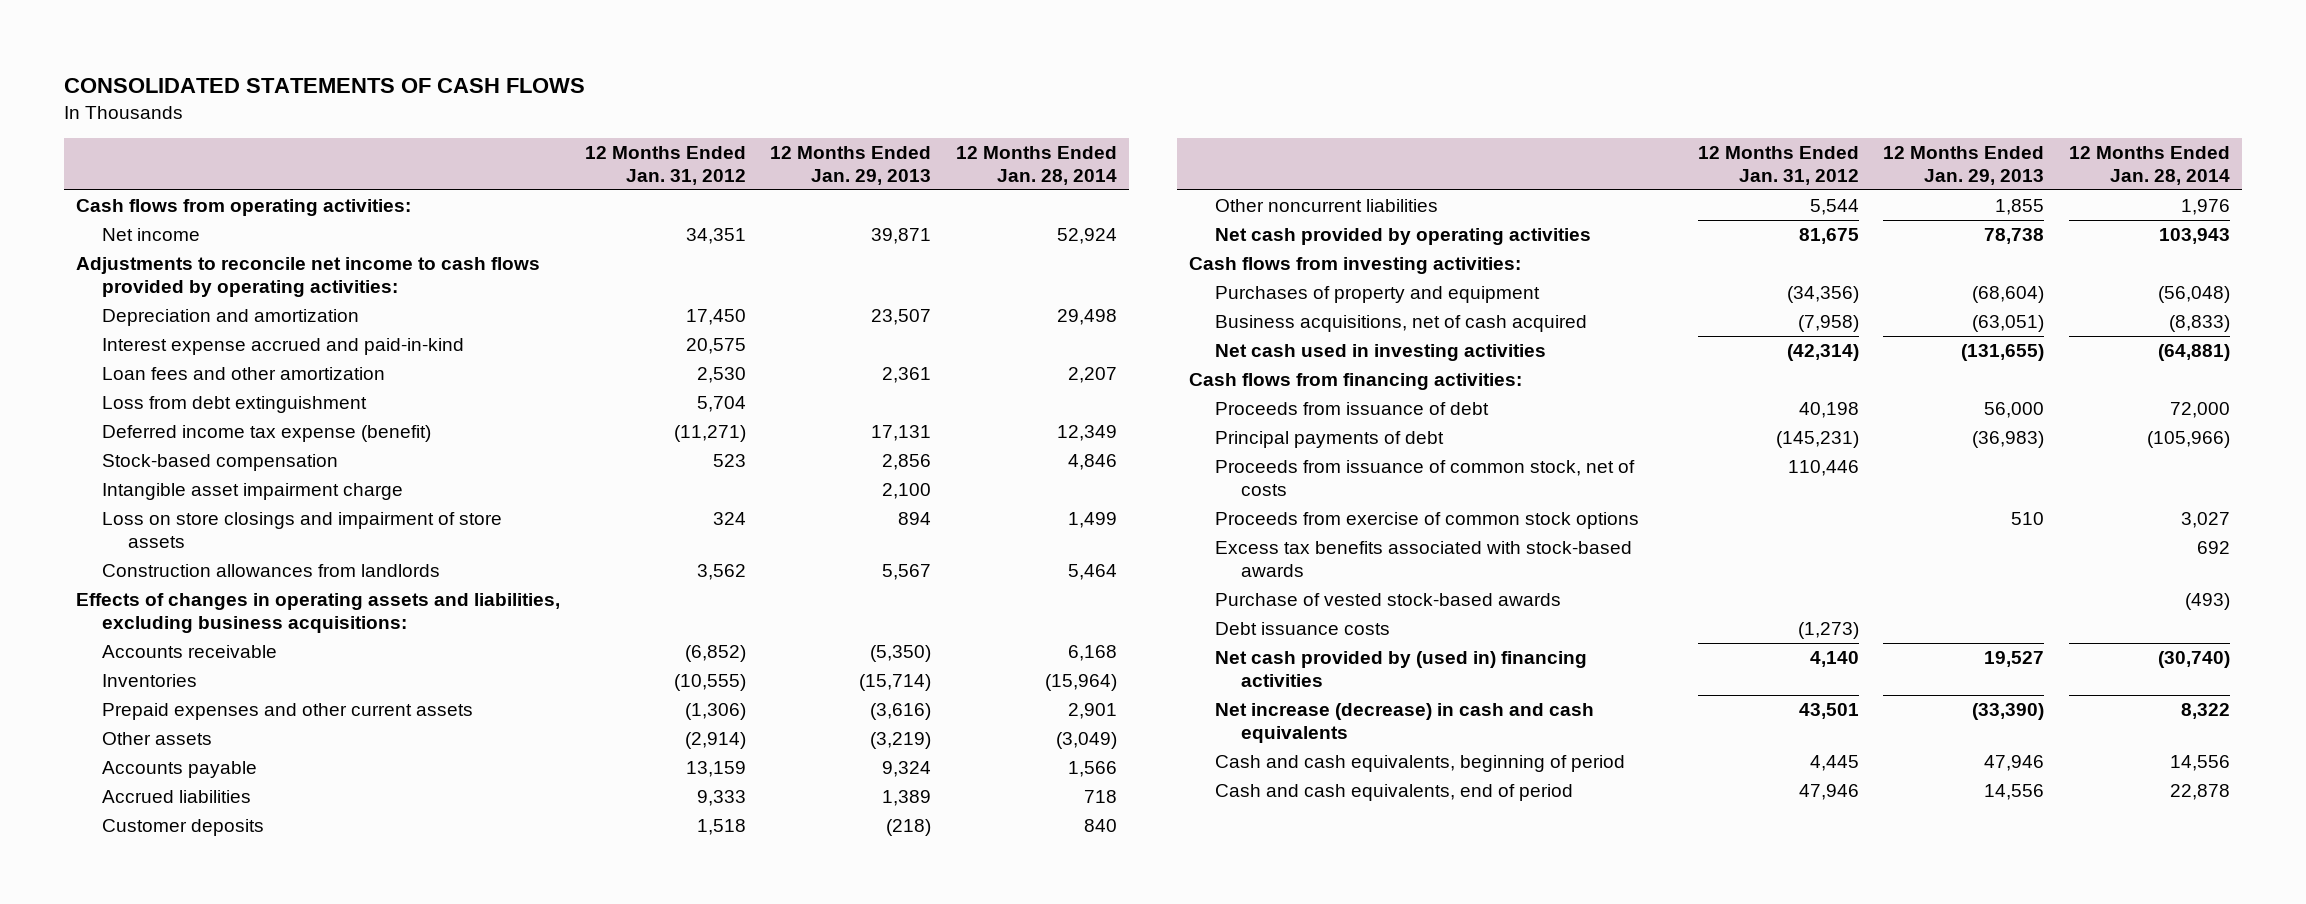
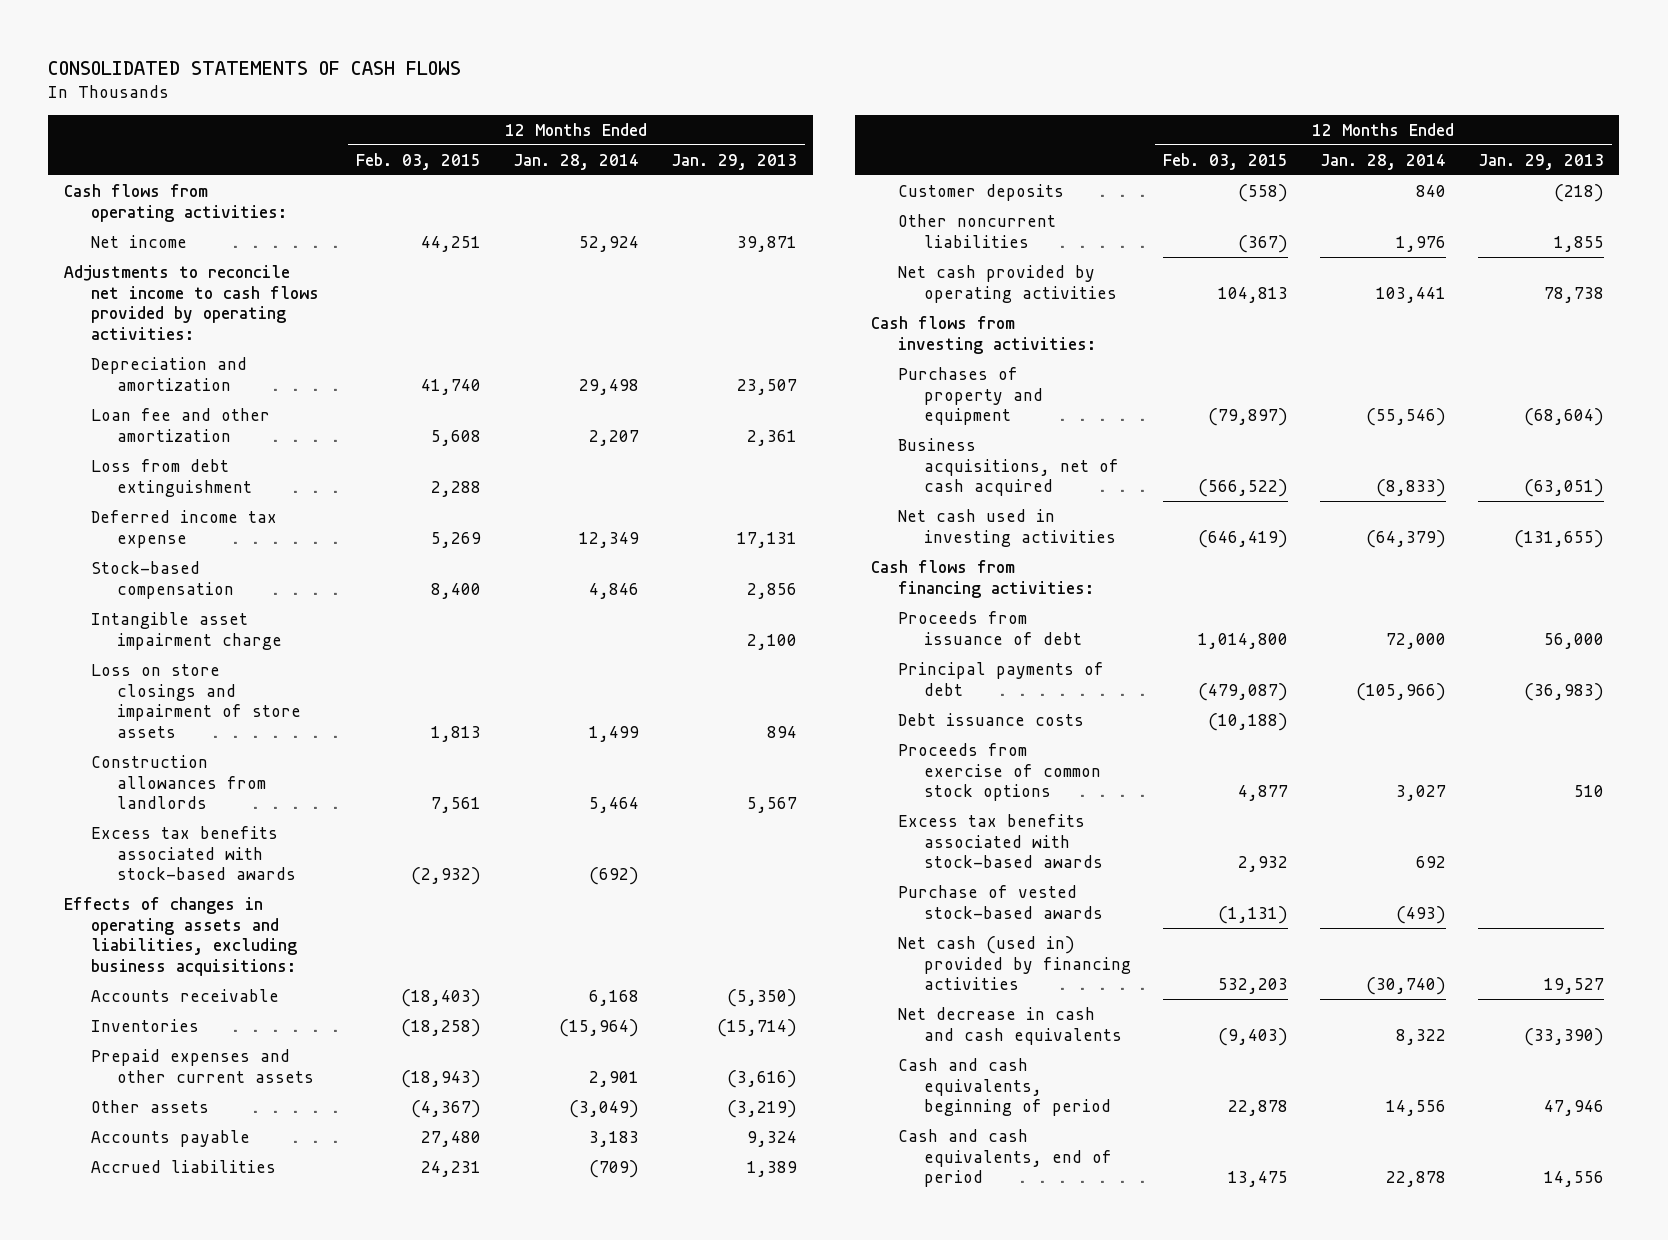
- | 12 Months Ended Jan. 31, 2012 | 12 Months Ended Jan. 29, 2013 | 12 Months Ended Jan. 28, 2014
+ | 12 Months Ended Feb. 03, 2015 | 12 Months Ended Jan. 28, 2014 | 12 Months Ended Jan. 29, 2013
- Interest expense accrued and paid-in-kind | 20,575 | |
- Loan fees and other amortization | 2,530 | 2,361 | 2,207
+ Loan fee and other amortization | 5,608 | 2,207 | 2,361
- Deferred income tax expense (benefit) | (11,271) | 17,131 | 12,349
+ Deferred income tax expense | 5,269 | 12,349 | 17,131
+ Excess tax benefits associated with stock-based awards | (2,932) | (692) |
- Accounts payable | 13,159 | 9,324 | 1,566
- Accrued liabilities | 9,333 | 1,389 | 718
+ Accounts payable | 27,480 | 3,183 | 9,324
+ Accrued liabilities | 24,231 | (709) | 1,389
- Net cash provided by operating activities | 81,675 | 78,738 | 103,943
+ Net cash provided by operating activities | 104,813 | 103,441 | 78,738
- Purchases of property and equipment | (34,356) | (68,604) | (56,048)
+ Purchases of property and equipment | (79,897) | (55,546) | (68,604)
- Net cash used in investing activities | (42,314) | (131,655) | (64,881)
+ Net cash used in investing activities | (646,419) | (64,379) | (131,655)
- Proceeds from issuance of common stock, net of costs | 110,446 | |
moved up: Debt issuance costs | (10,188) | |
- Net cash provided by (used in) financing activities | 4,140 | 19,527 | (30,740)
- Net increase (decrease) in cash and cash equivalents | 43,501 | (33,390) | 8,322
+ Net cash (used in) provided by financing activities | 532,203 | (30,740) | 19,527
+ Net decrease in cash and cash equivalents | (9,403) | 8,322 | (33,390)

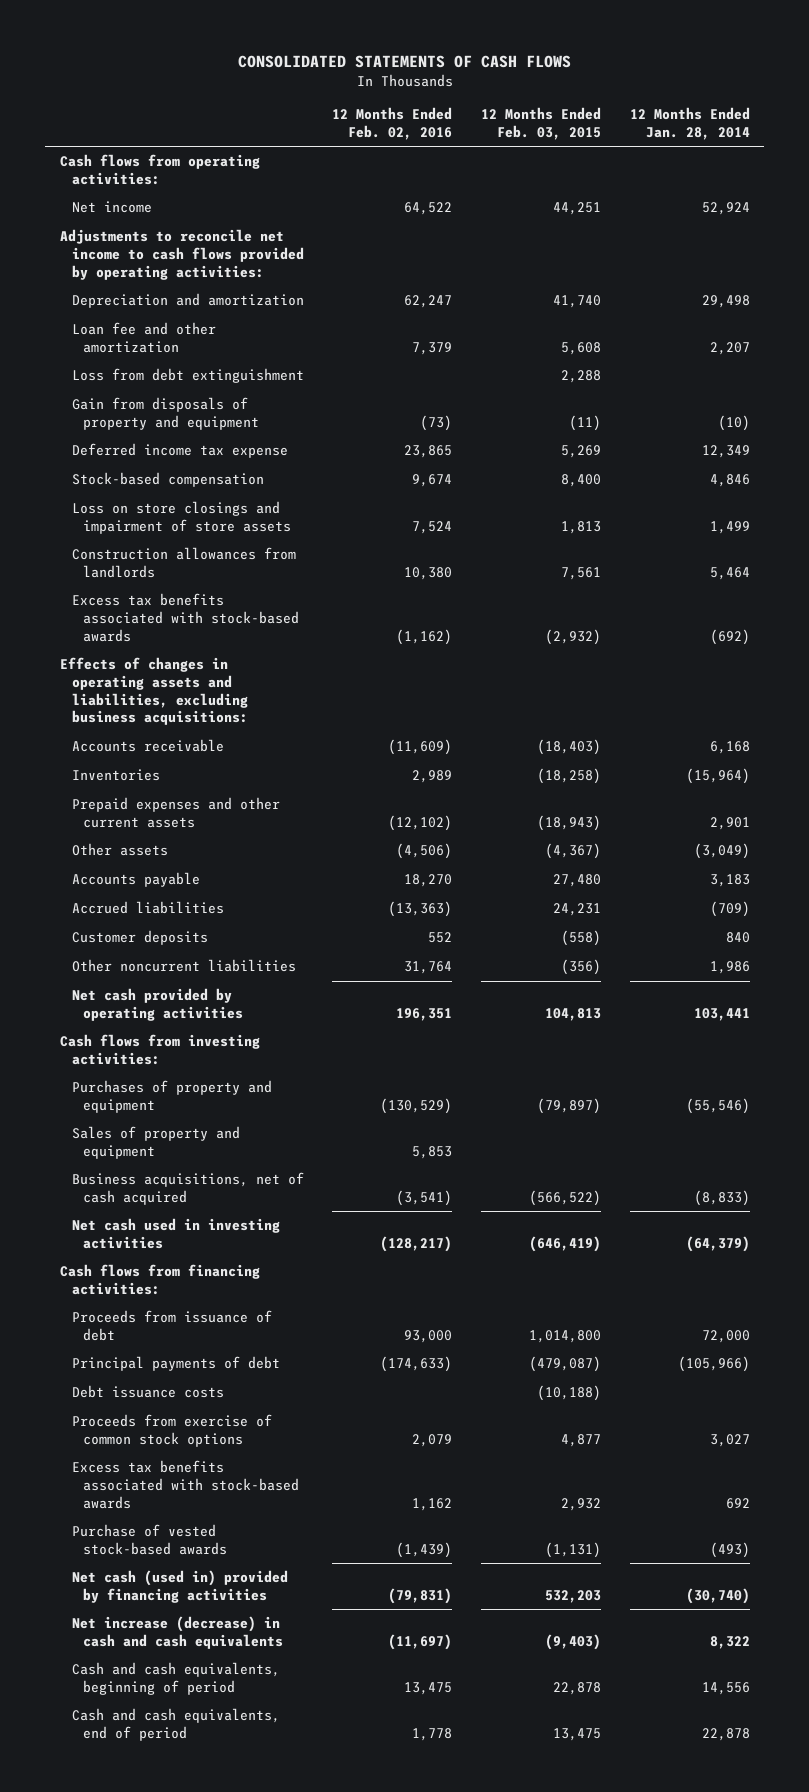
- | 12 Months Ended Feb. 03, 2015 | 12 Months Ended Jan. 28, 2014 | 12 Months Ended Jan. 29, 2013
+ | 12 Months Ended Feb. 02, 2016 | 12 Months Ended Feb. 03, 2015 | 12 Months Ended Jan. 28, 2014
+ Gain from disposals of property and equipment | (73) | (11) | (10)
- Intangible asset impairment charge | | | 2,100
- Other noncurrent liabilities | (367) | 1,976 | 1,855
+ Other noncurrent liabilities | 31,764 | (356) | 1,986
+ Sales of property and equipment | 5,853 | |
- Net decrease in cash and cash equivalents | (9,403) | 8,322 | (33,390)
+ Net increase (decrease) in cash and cash equivalents | (11,697) | (9,403) | 8,322

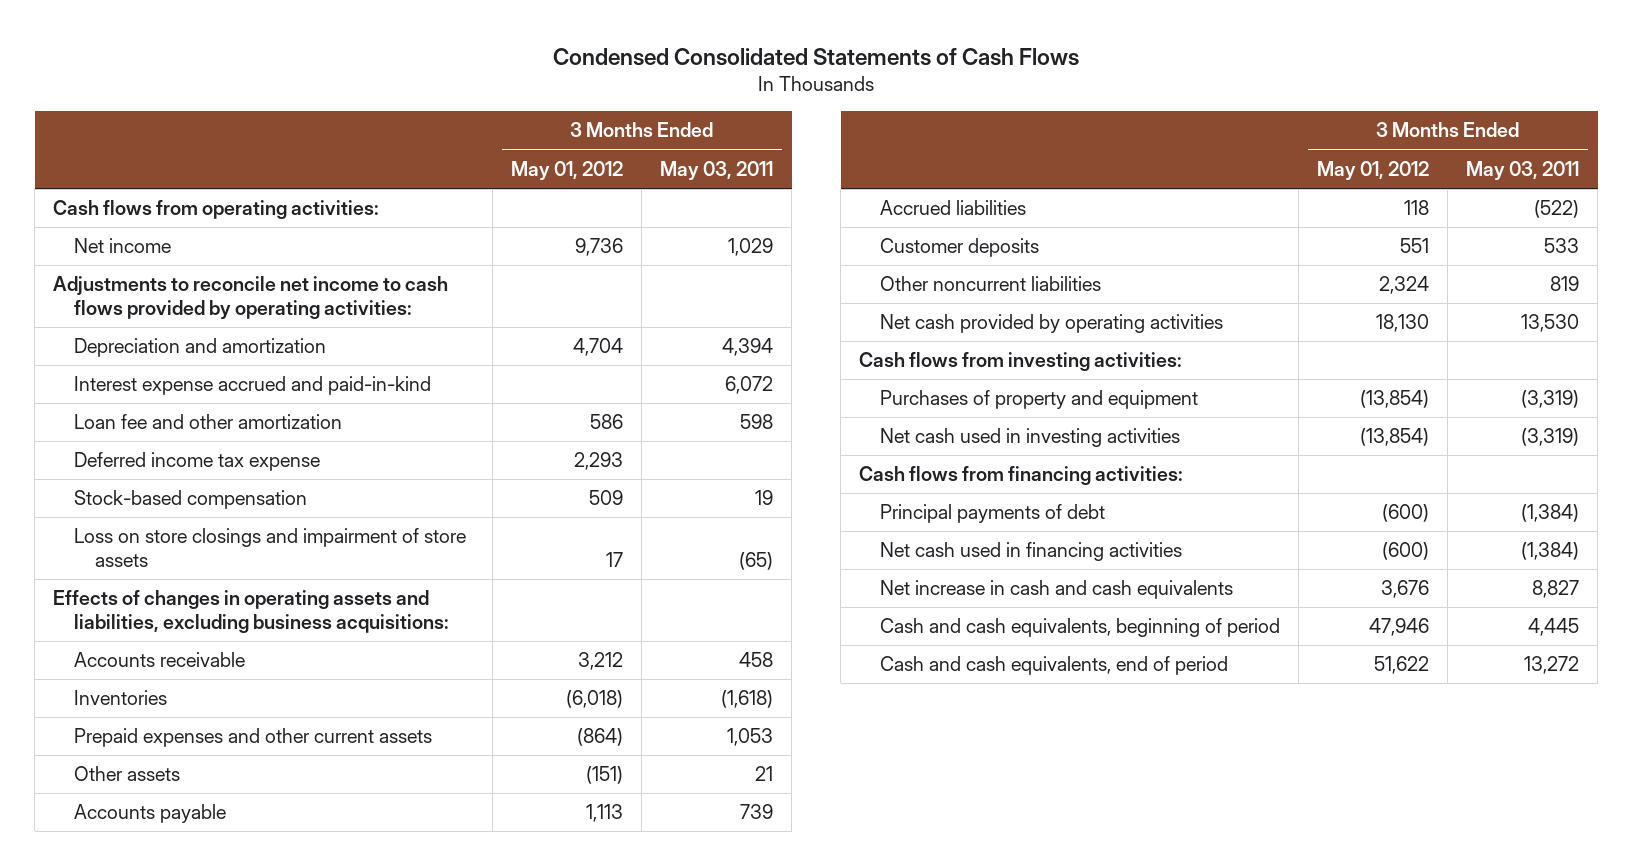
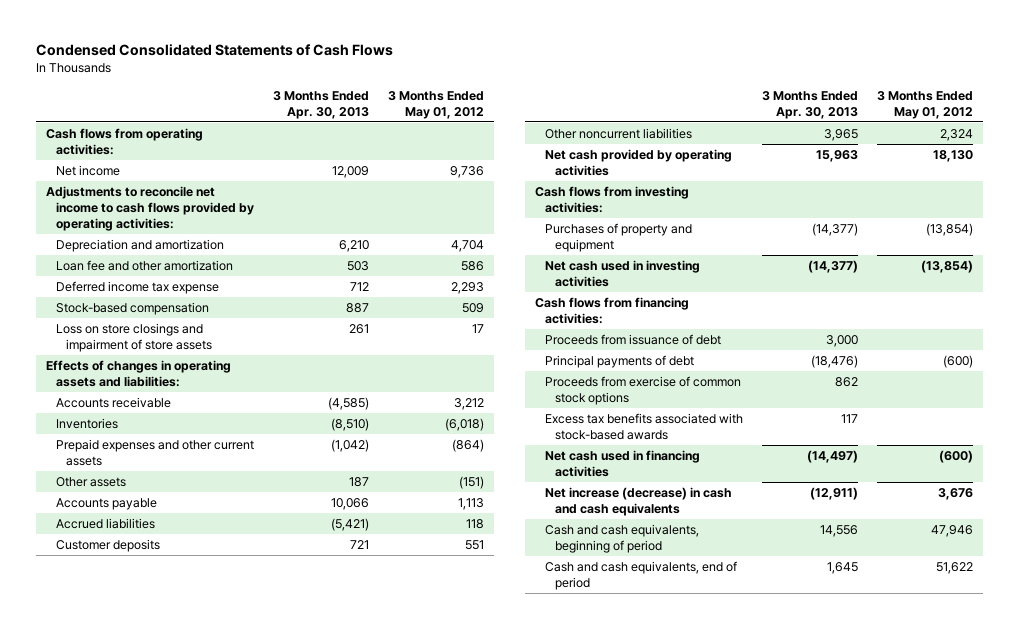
- | 3 Months Ended May 01, 2012 | 3 Months Ended May 03, 2011
+ | 3 Months Ended Apr. 30, 2013 | 3 Months Ended May 01, 2012
- Interest expense accrued and paid-in-kind | | 6,072
- Effects of changes in operating assets and liabilities, excluding business acquisitions:
+ Effects of changes in operating assets and liabilities:
+ Proceeds from issuance of debt | 3,000 |
+ Proceeds from exercise of common stock options | 862 |
+ Excess tax benefits associated with stock-based awards | 117 |
- Net increase in cash and cash equivalents | 3,676 | 8,827
+ Net increase (decrease) in cash and cash equivalents | (12,911) | 3,676

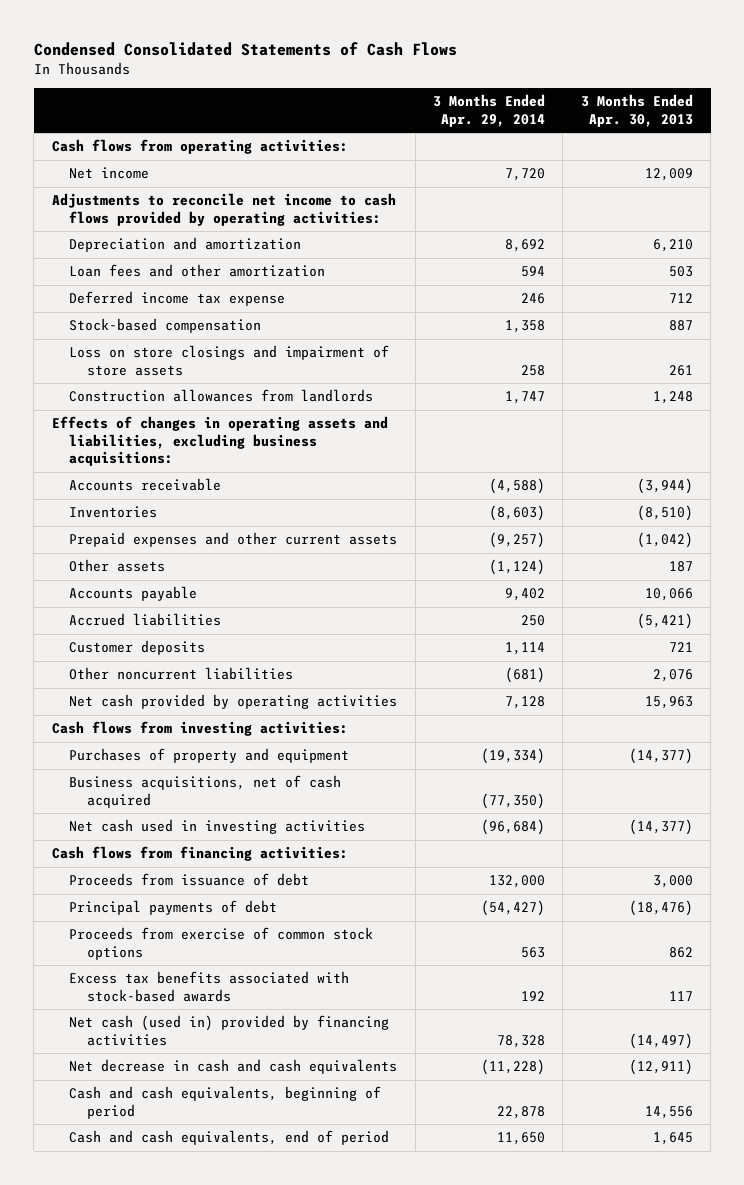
- | 3 Months Ended Apr. 30, 2013 | 3 Months Ended May 01, 2012
+ | 3 Months Ended Apr. 29, 2014 | 3 Months Ended Apr. 30, 2013
- Loan fee and other amortization | 503 | 586
+ Loan fees and other amortization | 594 | 503
- Effects of changes in operating assets and liabilities:
- Accounts receivable | (4,585) | 3,212
+ Construction allowances from landlords | 1,747 | 1,248
+ Effects of changes in operating assets and liabilities, excluding business acquisitions:
+ Accounts receivable | (4,588) | (3,944)
- Other noncurrent liabilities | 3,965 | 2,324
+ Other noncurrent liabilities | (681) | 2,076
+ Business acquisitions, net of cash acquired | (77,350) |
- Net cash used in financing activities | (14,497) | (600)
- Net increase (decrease) in cash and cash equivalents | (12,911) | 3,676
+ Net cash (used in) provided by financing activities | 78,328 | (14,497)
+ Net decrease in cash and cash equivalents | (11,228) | (12,911)

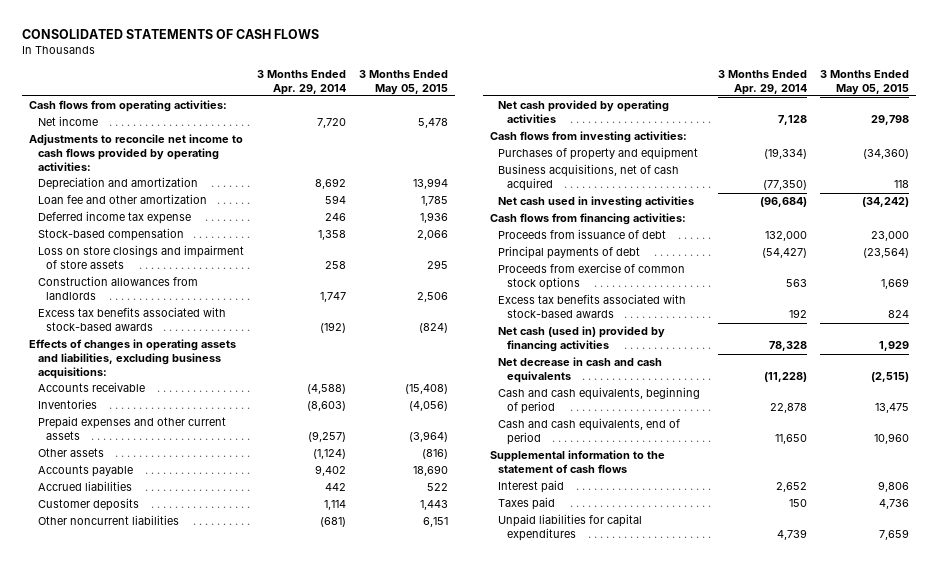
- Condensed Consolidated Statements of Cash Flows
+ CONSOLIDATED STATEMENTS OF CASH FLOWS
- | 3 Months Ended Apr. 29, 2014 | 3 Months Ended Apr. 30, 2013
+ | 3 Months Ended Apr. 29, 2014 | 3 Months Ended May 05, 2015
- Loan fees and other amortization | 594 | 503
+ Loan fee and other amortization | 594 | 1,785
+ Excess tax benefits associated with stock-based awards | (192) | (824)
- Accrued liabilities | 250 | (5,421)
+ Accrued liabilities | 442 | 522
+ Supplemental information to the statement of cash flows
+ Interest paid | 2,652 | 9,806
+ Taxes paid | 150 | 4,736
+ Unpaid liabilities for capital expenditures | 4,739 | 7,659

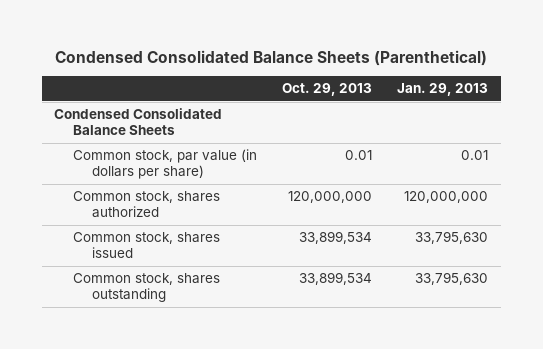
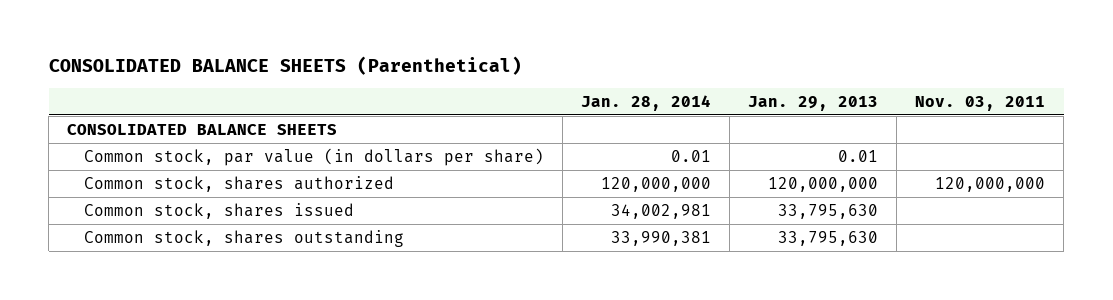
- Condensed Consolidated Balance Sheets (Parenthetical)
+ CONSOLIDATED BALANCE SHEETS (Parenthetical)
- | Oct. 29, 2013 | Jan. 29, 2013
+ | Jan. 28, 2014 | Jan. 29, 2013 | Nov. 03, 2011
- Condensed Consolidated Balance Sheets
+ CONSOLIDATED BALANCE SHEETS

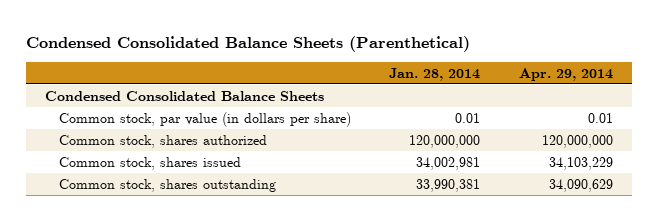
- CONSOLIDATED BALANCE SHEETS (Parenthetical)
+ Condensed Consolidated Balance Sheets (Parenthetical)
- | Jan. 28, 2014 | Jan. 29, 2013 | Nov. 03, 2011
+ | Jan. 28, 2014 | Apr. 29, 2014
- CONSOLIDATED BALANCE SHEETS
+ Condensed Consolidated Balance Sheets

